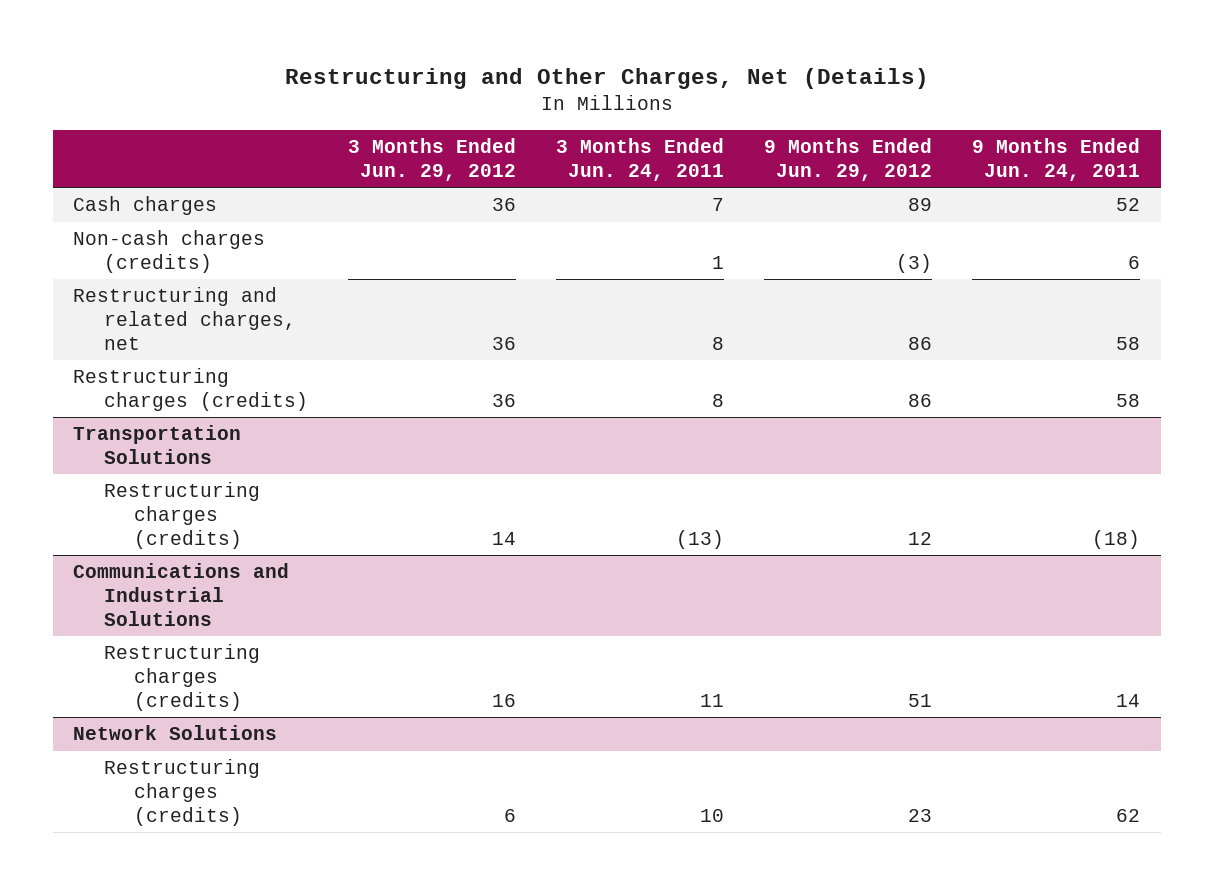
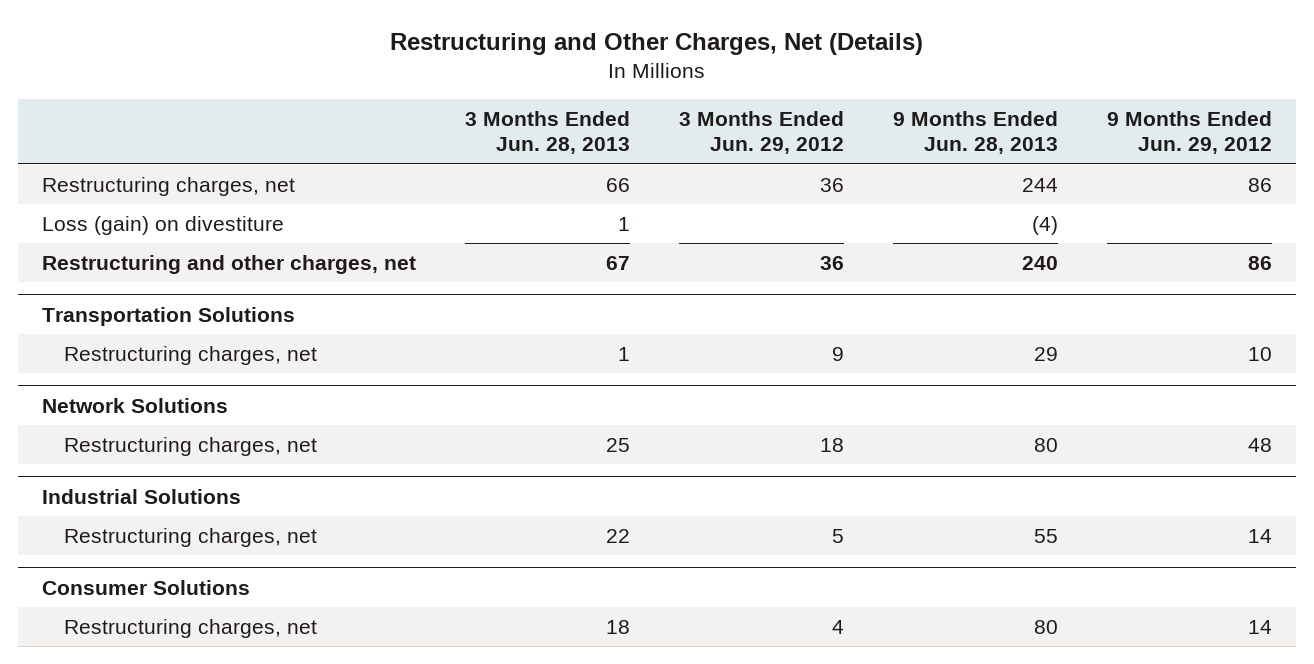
- | 3 Months Ended Jun. 29, 2012 | 3 Months Ended Jun. 24, 2011 | 9 Months Ended Jun. 29, 2012 | 9 Months Ended Jun. 24, 2011
+ | 3 Months Ended Jun. 28, 2013 | 3 Months Ended Jun. 29, 2012 | 9 Months Ended Jun. 28, 2013 | 9 Months Ended Jun. 29, 2012
- Cash charges | 36 | 7 | 89 | 52
- Non-cash charges (credits) | | 1 | (3) | 6
- Restructuring and related charges, net | 36 | 8 | 86 | 58
- Restructuring charges (credits) | 36 | 8 | 86 | 58
+ Restructuring charges, net | 66 | 36 | 244 | 86
+ Loss (gain) on divestiture | 1 | | (4) |
+ Restructuring and other charges, net | 67 | 36 | 240 | 86
@ Transportation Solutions
- Restructuring charges (credits) | 14 | (13) | 12 | (18)
- Communications and Industrial Solutions
- Restructuring charges (credits) | 16 | 11 | 51 | 14
@ Transportation Solutions
+ Restructuring charges, net | 1 | 9 | 29 | 10
@ Network Solutions
- Restructuring charges (credits) | 6 | 10 | 23 | 62
+ Restructuring charges, net | 25 | 18 | 80 | 48
+ Industrial Solutions
+ Restructuring charges, net | 22 | 5 | 55 | 14
+ Consumer Solutions
+ Restructuring charges, net | 18 | 4 | 80 | 14

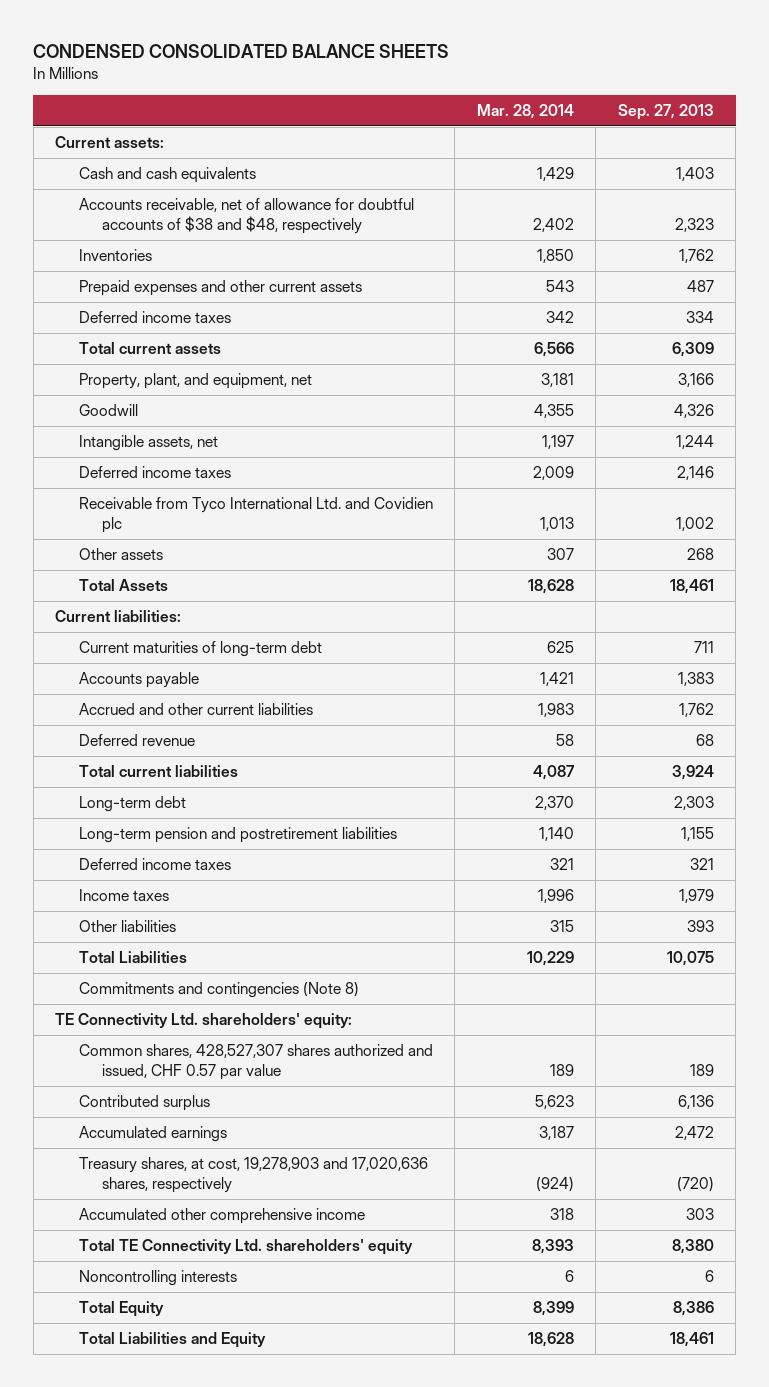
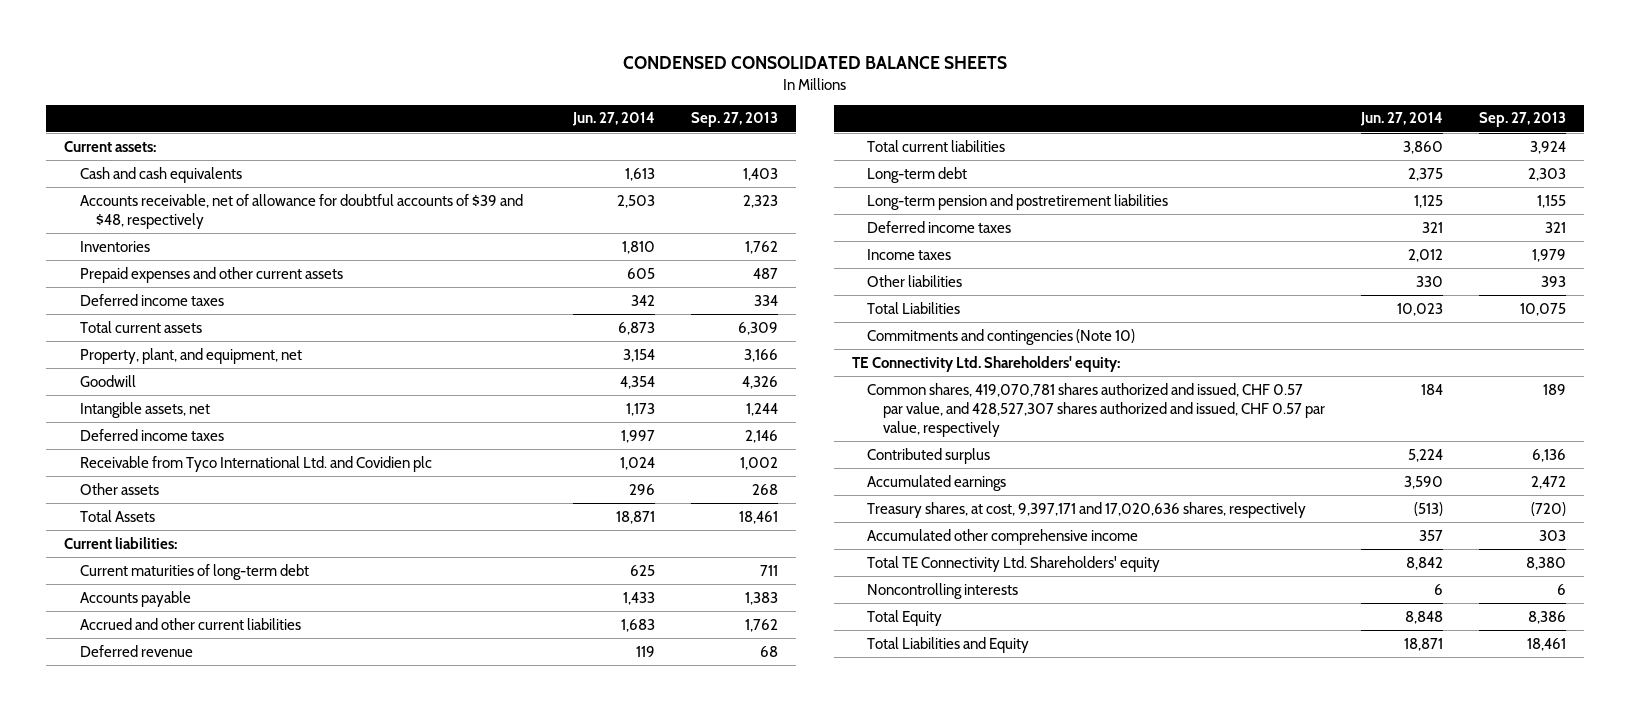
- | Mar. 28, 2014 | Sep. 27, 2013
+ | Jun. 27, 2014 | Sep. 27, 2013
- Accounts receivable, net of allowance for doubtful accounts of $38 and $48, respectively | 2,402 | 2,323
+ Accounts receivable, net of allowance for doubtful accounts of $39 and $48, respectively | 2,503 | 2,323
- Commitments and contingencies (Note 8)
- TE Connectivity Ltd. shareholders' equity:
- Common shares, 428,527,307 shares authorized and issued, CHF 0.57 par value | 189 | 189
+ Commitments and contingencies (Note 10)
+ TE Connectivity Ltd. Shareholders' equity:
+ Common shares, 419,070,781 shares authorized and issued, CHF 0.57 par value, and 428,527,307 shares authorized and issued, CHF 0.57 par value, respectively | 184 | 189
- Treasury shares, at cost, 19,278,903 and 17,020,636 shares, respectively | (924) | (720)
+ Treasury shares, at cost, 9,397,171 and 17,020,636 shares, respectively | (513) | (720)
- Total TE Connectivity Ltd. shareholders' equity | 8,393 | 8,380
+ Total TE Connectivity Ltd. Shareholders' equity | 8,842 | 8,380

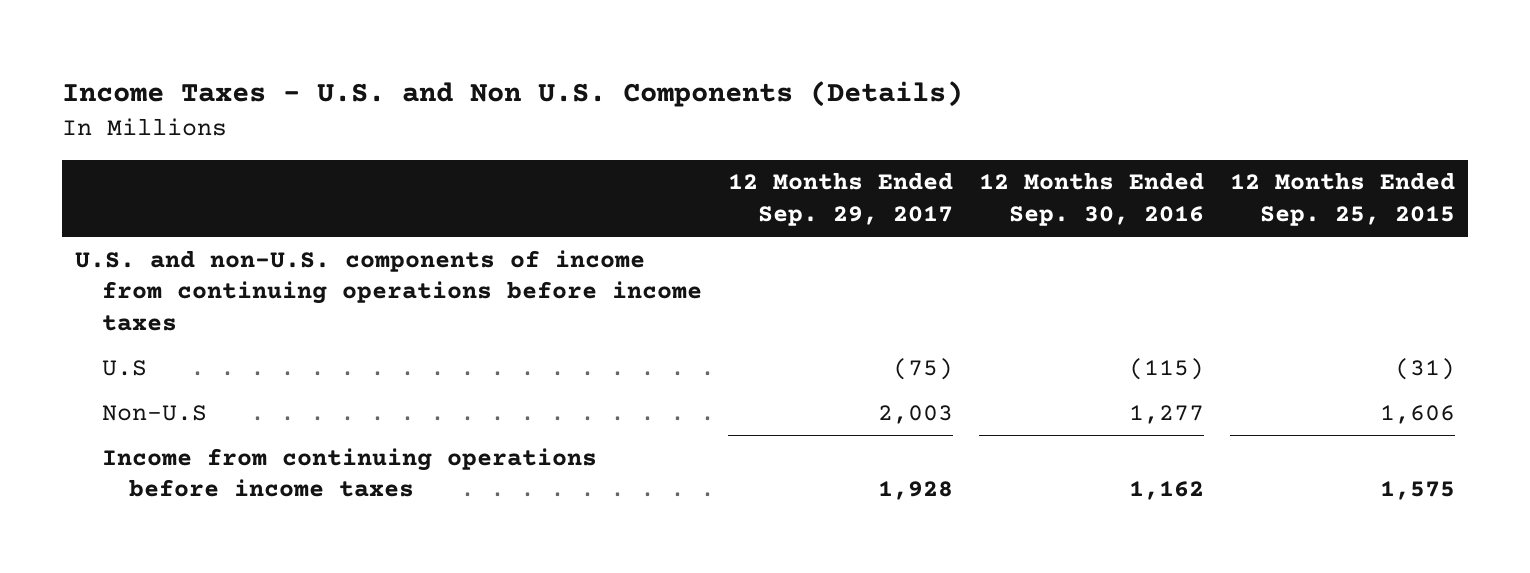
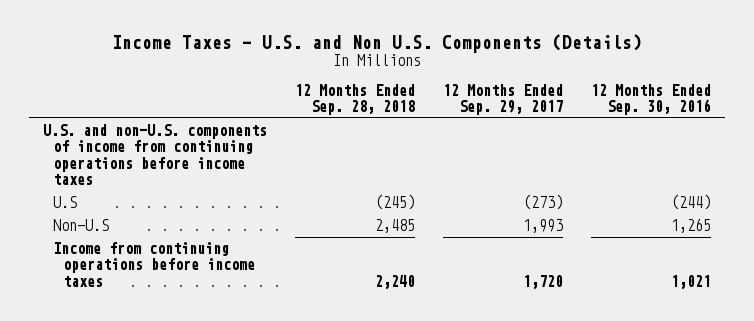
- | 12 Months Ended Sep. 29, 2017 | 12 Months Ended Sep. 30, 2016 | 12 Months Ended Sep. 25, 2015
+ | 12 Months Ended Sep. 28, 2018 | 12 Months Ended Sep. 29, 2017 | 12 Months Ended Sep. 30, 2016
- U.S | (75) | (115) | (31)
- Non-U.S | 2,003 | 1,277 | 1,606
- Income from continuing operations before income taxes | 1,928 | 1,162 | 1,575
+ U.S | (245) | (273) | (244)
+ Non-U.S | 2,485 | 1,993 | 1,265
+ Income from continuing operations before income taxes | 2,240 | 1,720 | 1,021

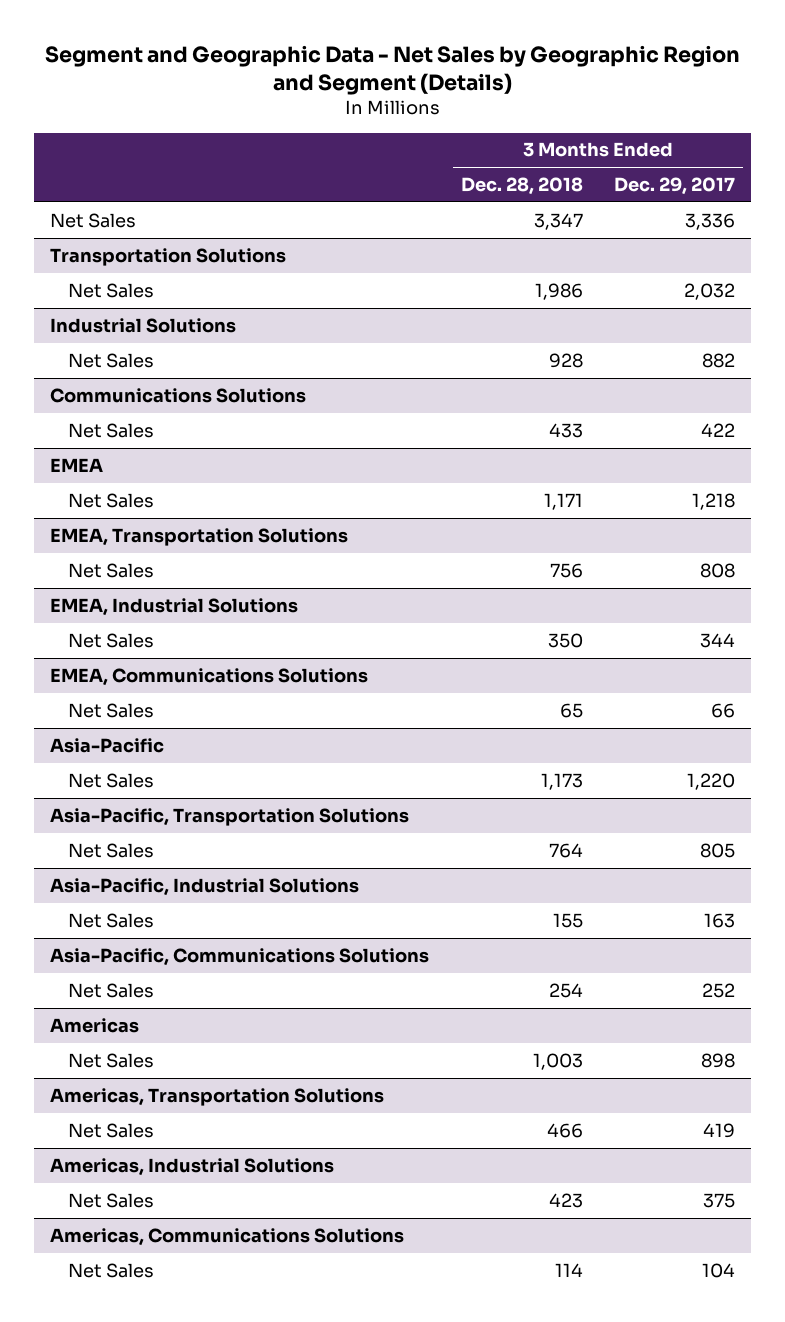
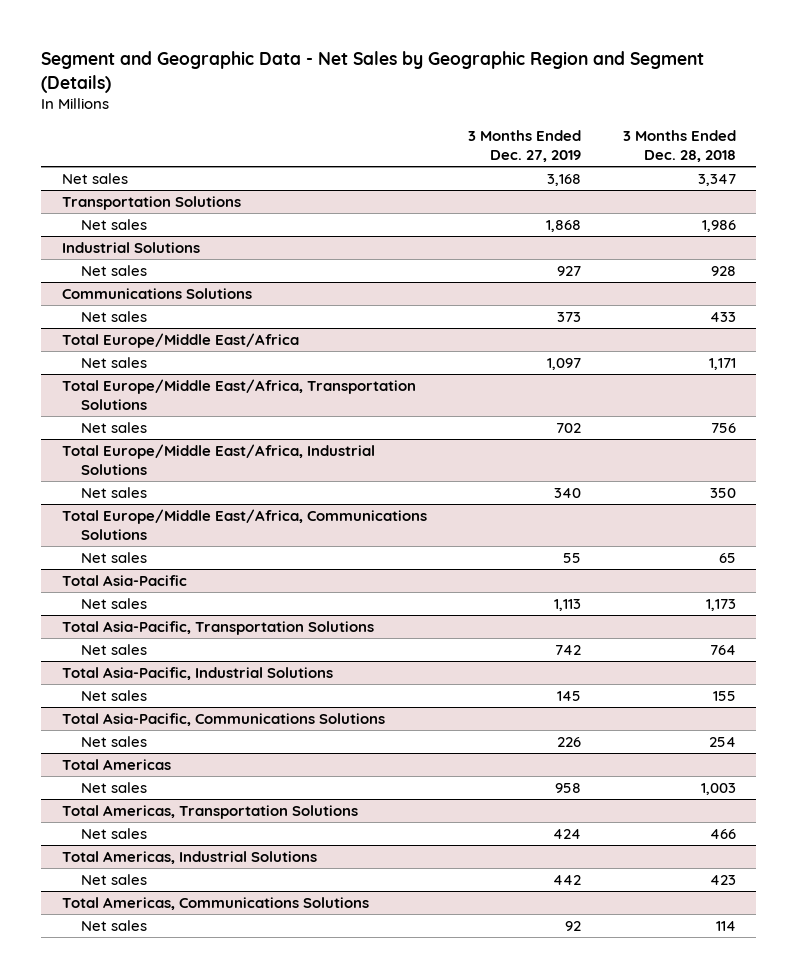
- | 3 Months Ended Dec. 28, 2018 | 3 Months Ended Dec. 29, 2017
+ | 3 Months Ended Dec. 27, 2019 | 3 Months Ended Dec. 28, 2018
- Net Sales | 3,347 | 3,336
+ Net sales | 3,168 | 3,347
@ Transportation Solutions
- Net Sales | 1,986 | 2,032
+ Net sales | 1,868 | 1,986
@ Industrial Solutions
- Net Sales | 928 | 882
+ Net sales | 927 | 928
@ Communications Solutions
- Net Sales | 433 | 422
- EMEA
- Net Sales | 1,171 | 1,218
- EMEA, Transportation Solutions
- Net Sales | 756 | 808
- EMEA, Industrial Solutions
- Net Sales | 350 | 344
- EMEA, Communications Solutions
- Net Sales | 65 | 66
- Asia-Pacific
- Net Sales | 1,173 | 1,220
- Asia-Pacific, Transportation Solutions
- Net Sales | 764 | 805
- Asia-Pacific, Industrial Solutions
- Net Sales | 155 | 163
- Asia-Pacific, Communications Solutions
- Net Sales | 254 | 252
- Americas
- Net Sales | 1,003 | 898
- Americas, Transportation Solutions
- Net Sales | 466 | 419
- Americas, Industrial Solutions
- Net Sales | 423 | 375
- Americas, Communications Solutions
- Net Sales | 114 | 104
@ Communications Solutions
+ Net sales | 373 | 433
+ Total Europe/Middle East/Africa
+ Net sales | 1,097 | 1,171
+ Total Europe/Middle East/Africa, Transportation Solutions
+ Net sales | 702 | 756
+ Total Europe/Middle East/Africa, Industrial Solutions
+ Net sales | 340 | 350
+ Total Europe/Middle East/Africa, Communications Solutions
+ Net sales | 55 | 65
+ Total Asia-Pacific
+ Net sales | 1,113 | 1,173
+ Total Asia-Pacific, Transportation Solutions
+ Net sales | 742 | 764
+ Total Asia-Pacific, Industrial Solutions
+ Net sales | 145 | 155
+ Total Asia-Pacific, Communications Solutions
+ Net sales | 226 | 254
+ Total Americas
+ Net sales | 958 | 1,003
+ Total Americas, Transportation Solutions
+ Net sales | 424 | 466
+ Total Americas, Industrial Solutions
+ Net sales | 442 | 423
+ Total Americas, Communications Solutions
+ Net sales | 92 | 114

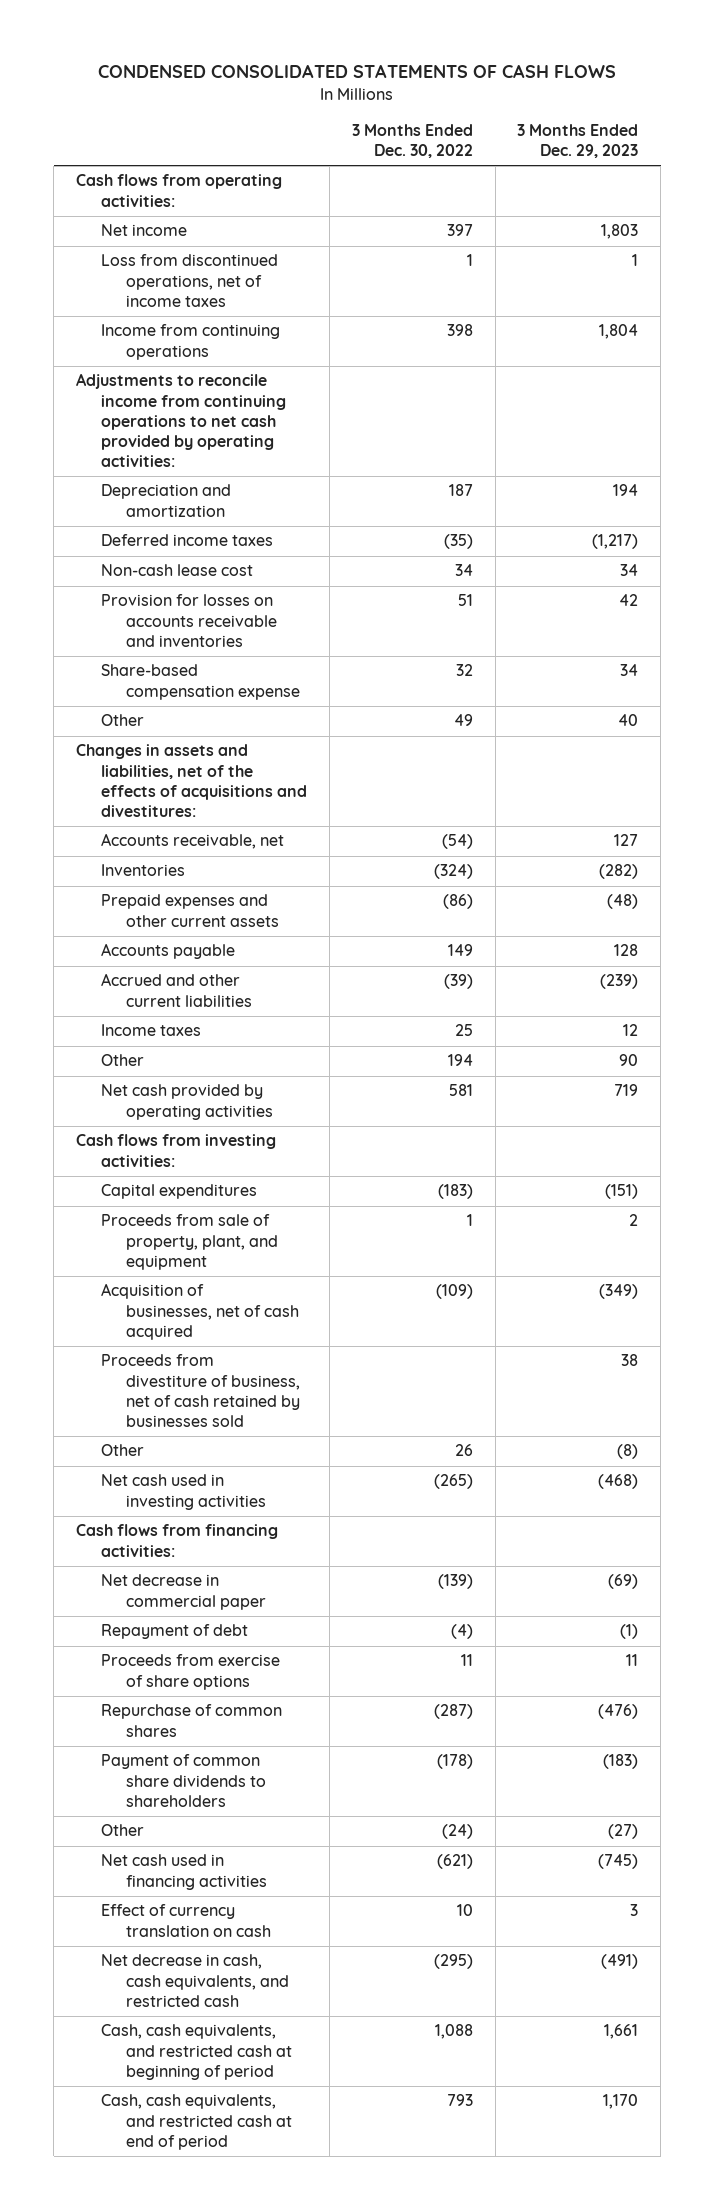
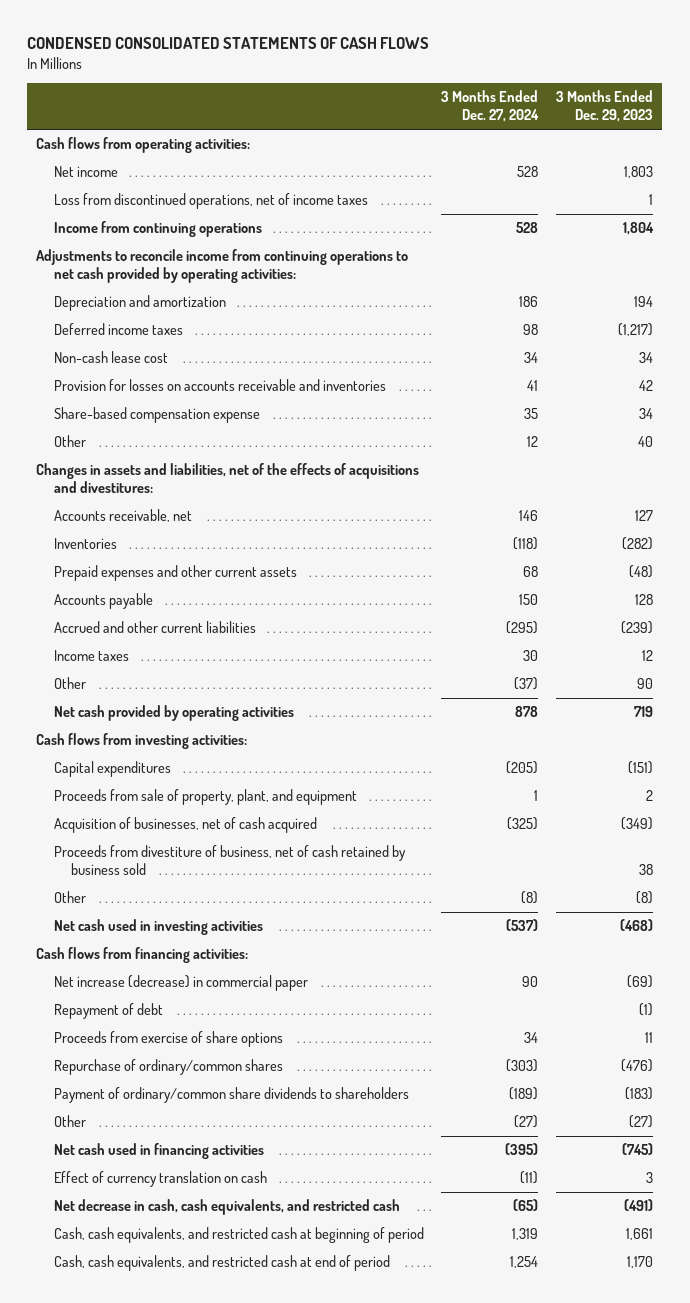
- | 3 Months Ended Dec. 30, 2022 | 3 Months Ended Dec. 29, 2023
+ | 3 Months Ended Dec. 27, 2024 | 3 Months Ended Dec. 29, 2023
- Proceeds from divestiture of business, net of cash retained by businesses sold | | 38
+ Proceeds from divestiture of business, net of cash retained by business sold | | 38
- Net decrease in commercial paper | (139) | (69)
+ Net increase (decrease) in commercial paper | 90 | (69)
- Repurchase of common shares | (287) | (476)
- Payment of common share dividends to shareholders | (178) | (183)
+ Repurchase of ordinary/common shares | (303) | (476)
+ Payment of ordinary/common share dividends to shareholders | (189) | (183)

